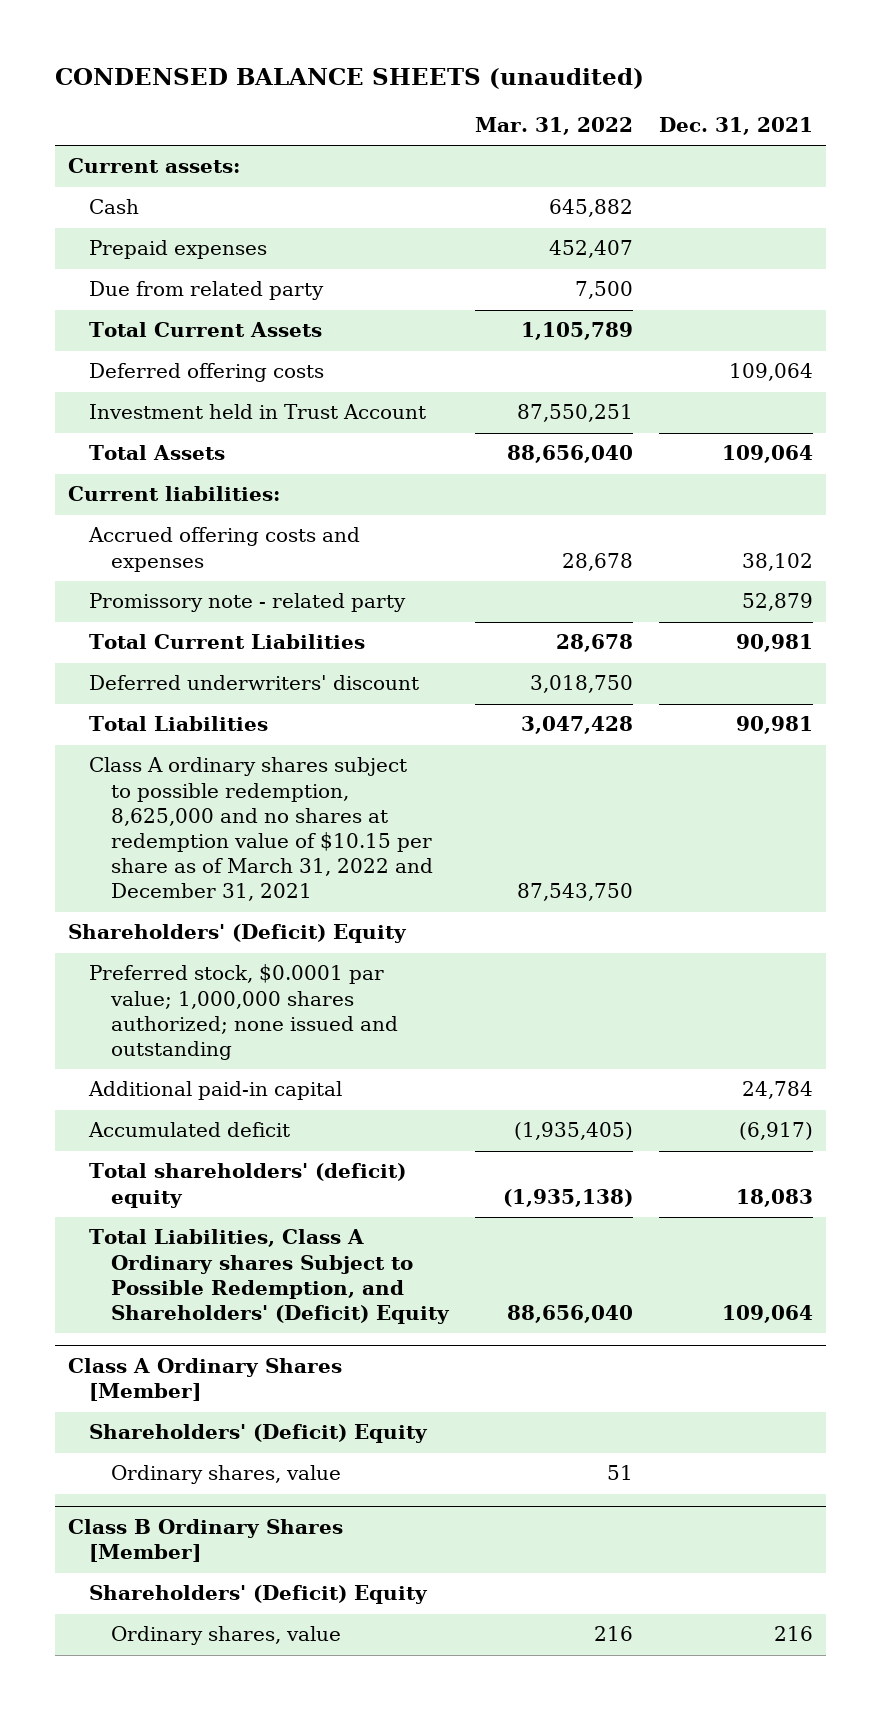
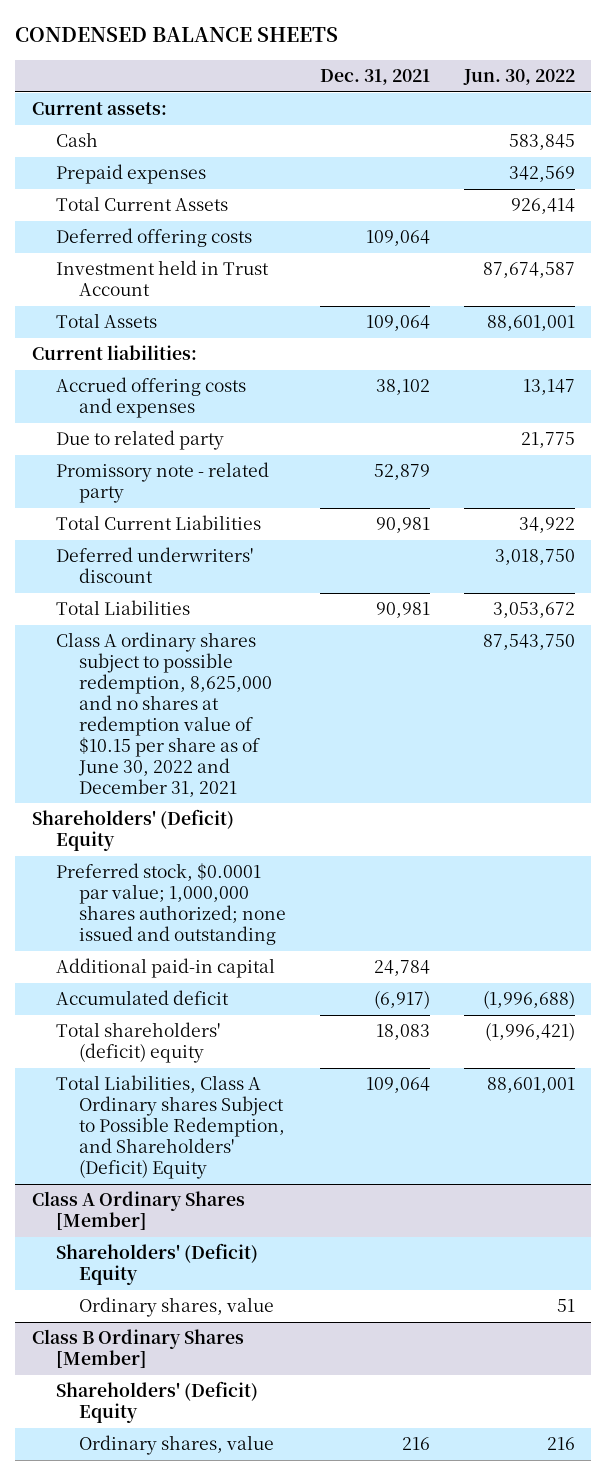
- CONDENSED BALANCE SHEETS (unaudited)
+ CONDENSED BALANCE SHEETS
- | Mar. 31, 2022 | Dec. 31, 2021
+ | Dec. 31, 2021 | Jun. 30, 2022
- Due from related party | 7,500 |
+ Due to related party | | 21,775
- Class A ordinary shares subject to possible redemption, 8,625,000 and no shares at redemption value of $10.15 per share as of March 31, 2022 and December 31, 2021 | 87,543,750 |
+ Class A ordinary shares subject to possible redemption, 8,625,000 and no shares at redemption value of $10.15 per share as of June 30, 2022 and December 31, 2021 | | 87,543,750

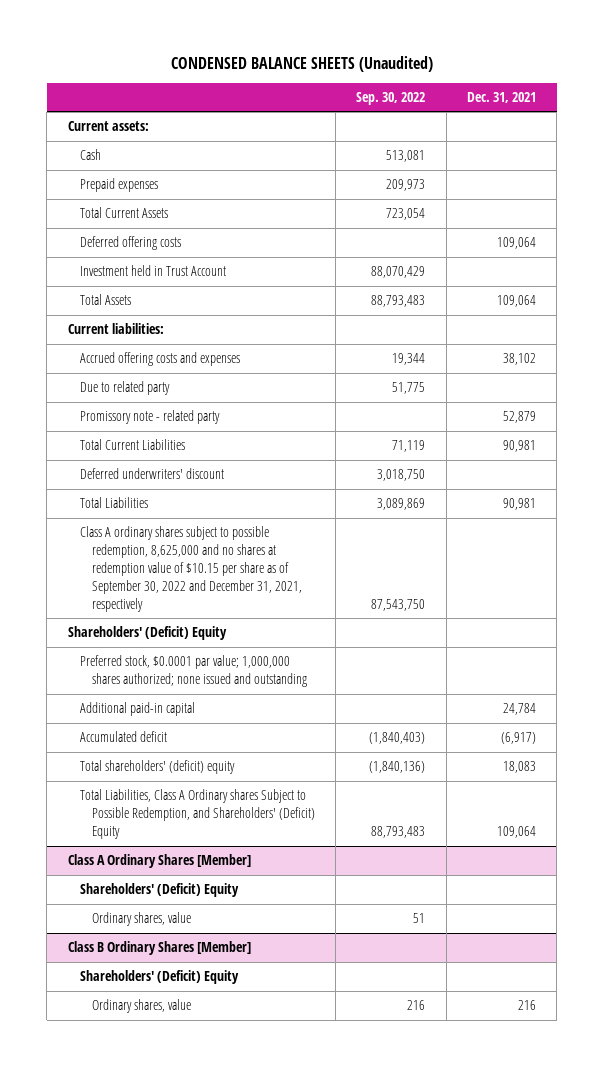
- CONDENSED BALANCE SHEETS
+ CONDENSED BALANCE SHEETS (Unaudited)
- | Dec. 31, 2021 | Jun. 30, 2022
+ | Sep. 30, 2022 | Dec. 31, 2021
- Class A ordinary shares subject to possible redemption, 8,625,000 and no shares at redemption value of $10.15 per share as of June 30, 2022 and December 31, 2021 | | 87,543,750
+ Class A ordinary shares subject to possible redemption, 8,625,000 and no shares at redemption value of $10.15 per share as of September 30, 2022 and December 31, 2021, respectively | 87,543,750 |

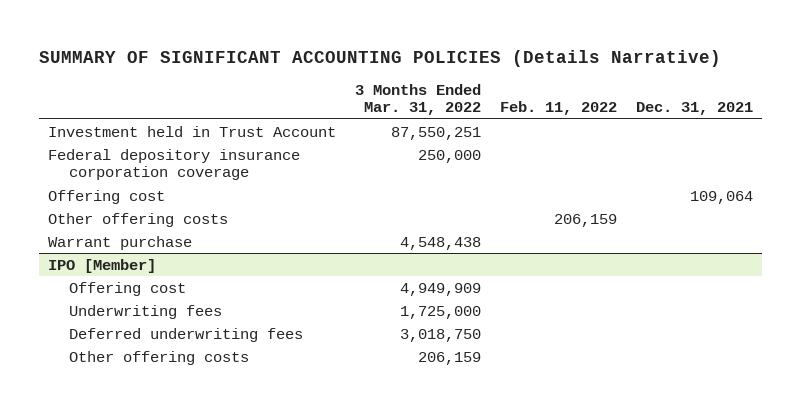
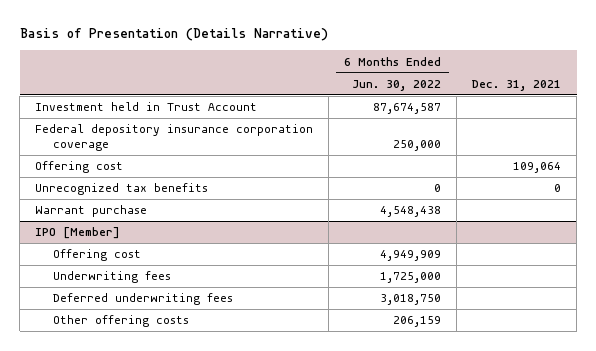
- SUMMARY OF SIGNIFICANT ACCOUNTING POLICIES (Details Narrative)
+ Basis of Presentation (Details Narrative)
- | 3 Months Ended Mar. 31, 2022 | Feb. 11, 2022 | Dec. 31, 2021
+ | 6 Months Ended Jun. 30, 2022 | Dec. 31, 2021
- Other offering costs | | 206,159 |
+ Unrecognized tax benefits | 0 | 0

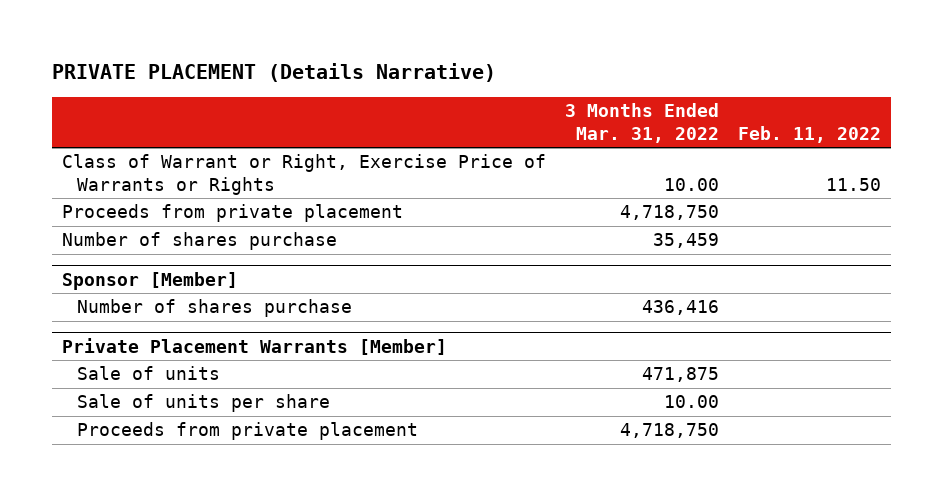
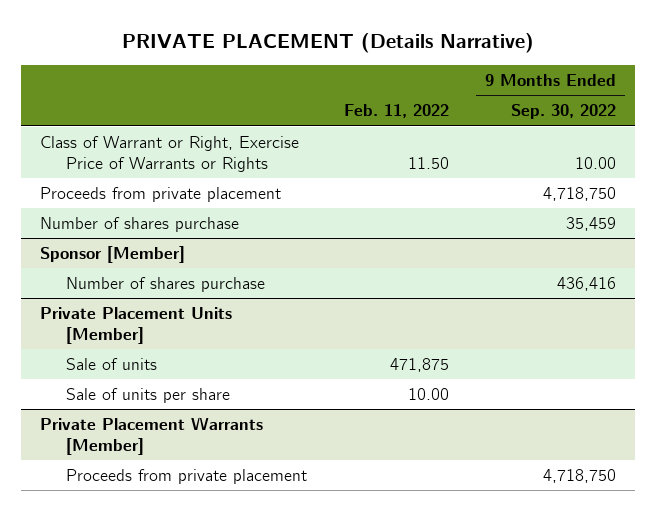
- | 3 Months Ended Mar. 31, 2022 | Feb. 11, 2022
+ | Feb. 11, 2022 | 9 Months Ended Sep. 30, 2022
+ Private Placement Units [Member]
+ Sale of units | 471,875 |
+ Sale of units per share | 10.00 |
@ Private Placement Warrants [Member]
- Sale of units | 471,875 |
- Sale of units per share | 10.00 |

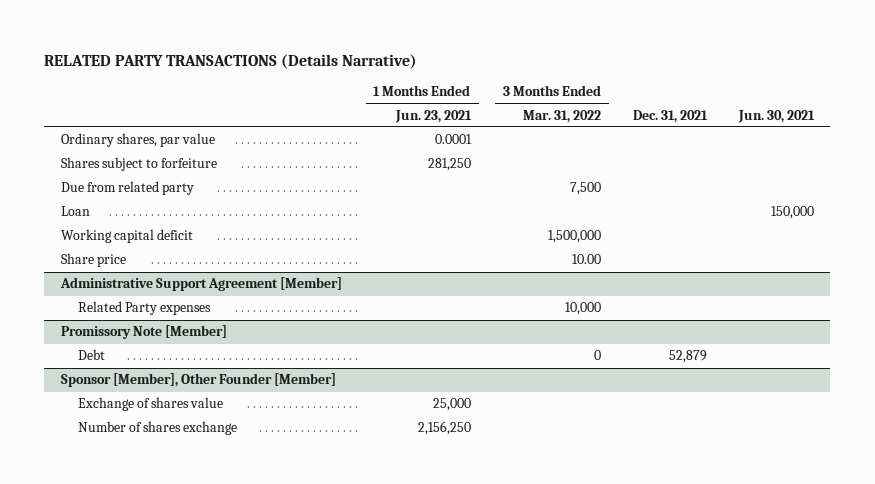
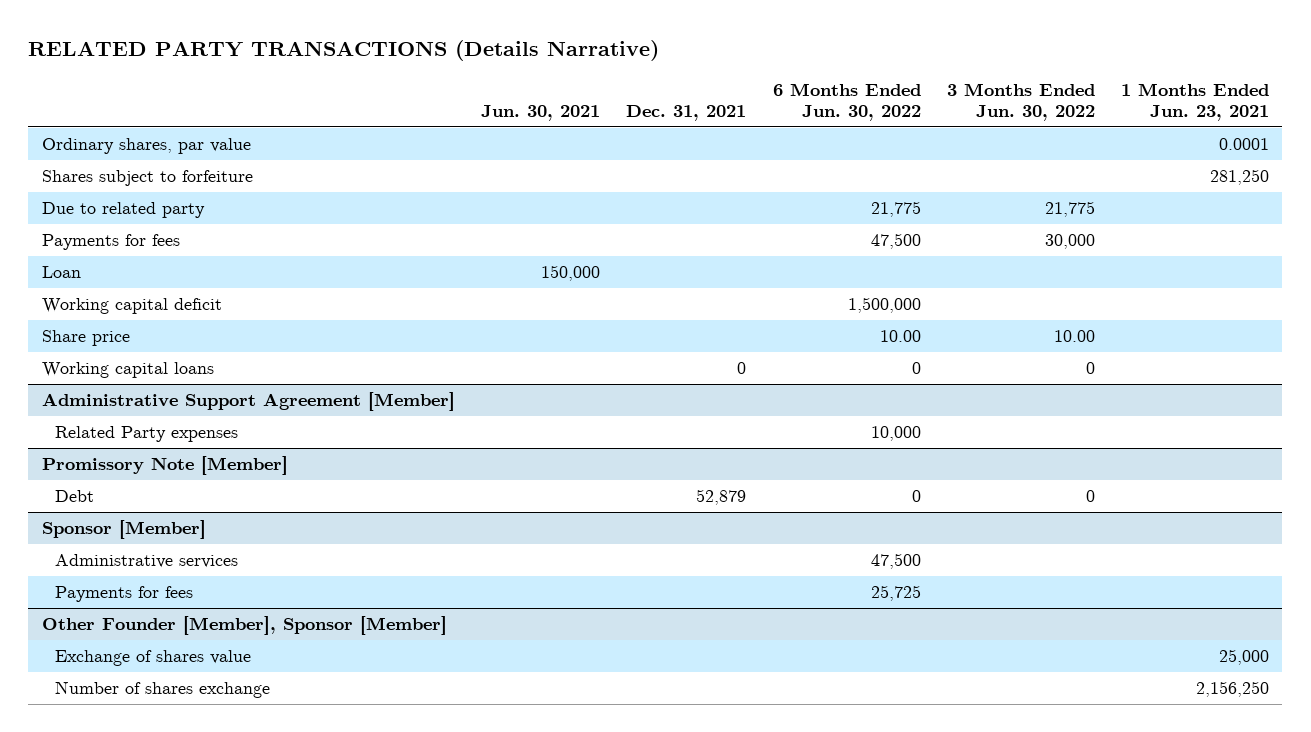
- | 1 Months Ended Jun. 23, 2021 | 3 Months Ended Mar. 31, 2022 | Dec. 31, 2021 | Jun. 30, 2021
+ | Jun. 30, 2021 | Dec. 31, 2021 | 6 Months Ended Jun. 30, 2022 | 3 Months Ended Jun. 30, 2022 | 1 Months Ended Jun. 23, 2021
- Due from related party | | 7,500 | |
+ Due to related party | | | 21,775 | 21,775 |
+ Payments for fees | | | 47,500 | 30,000 |
+ Working capital loans | | 0 | 0 | 0 |
- Sponsor [Member], Other Founder [Member]
+ Sponsor [Member]
+ Administrative services | | | 47,500 | |
+ Payments for fees | | | 25,725 | |
+ Other Founder [Member], Sponsor [Member]

